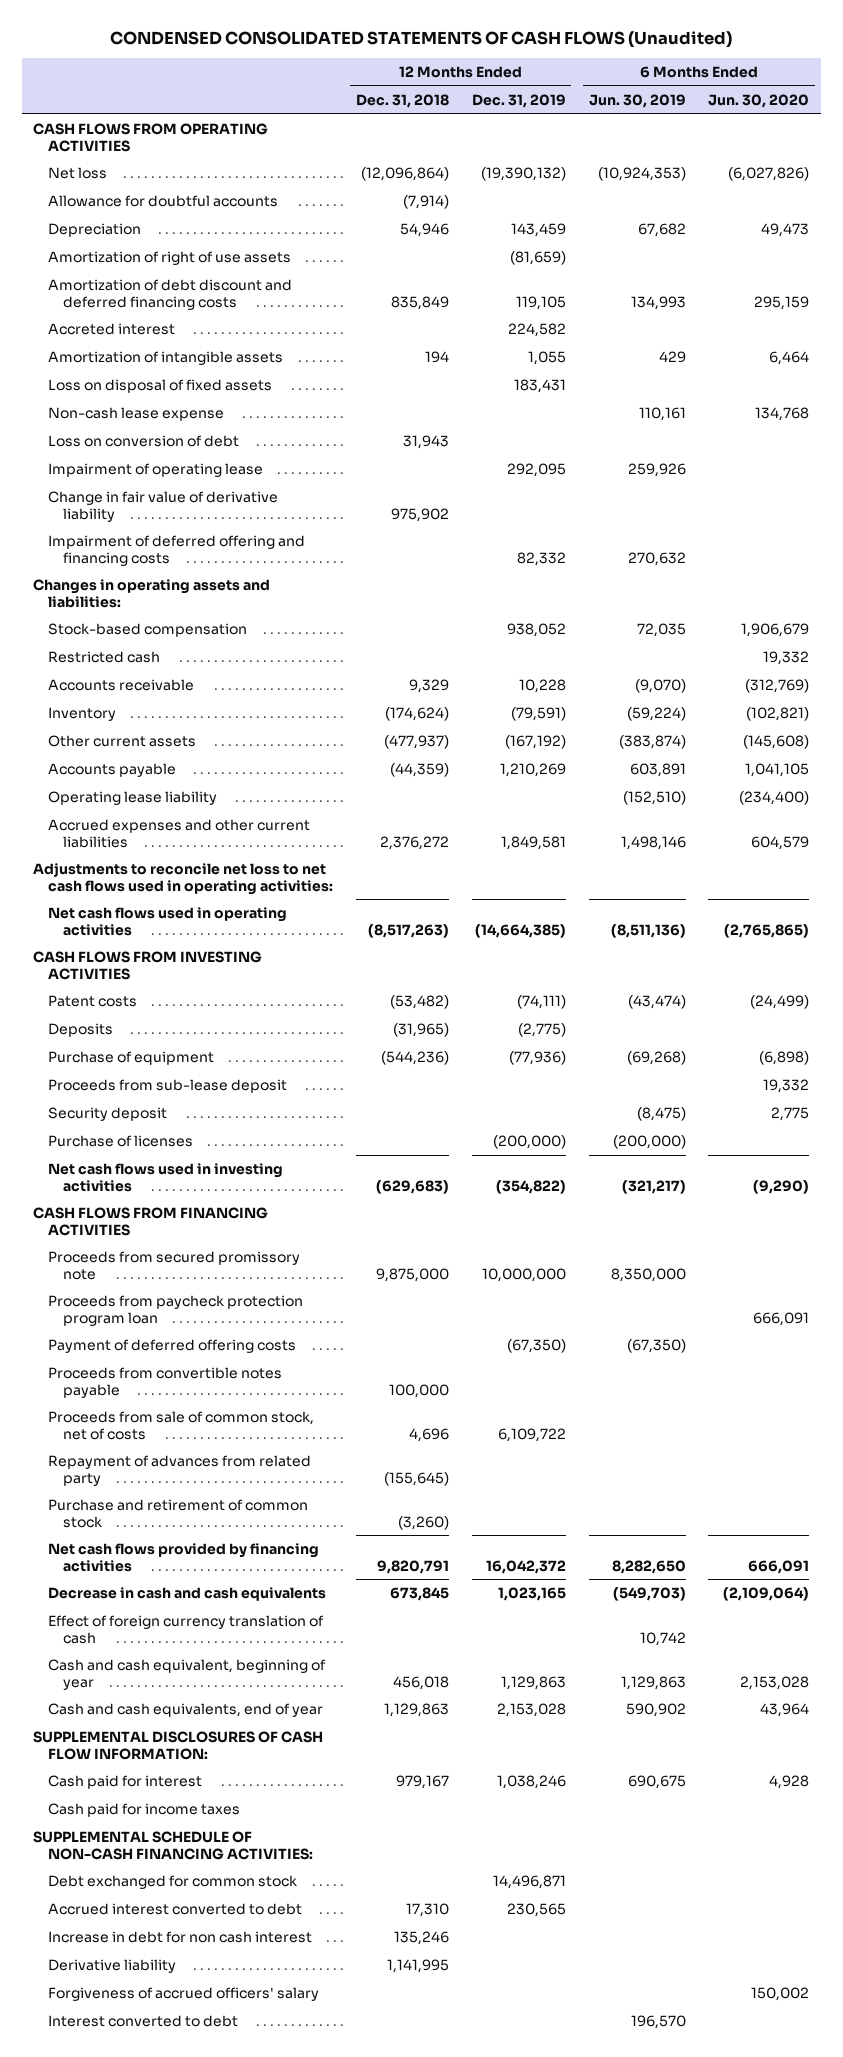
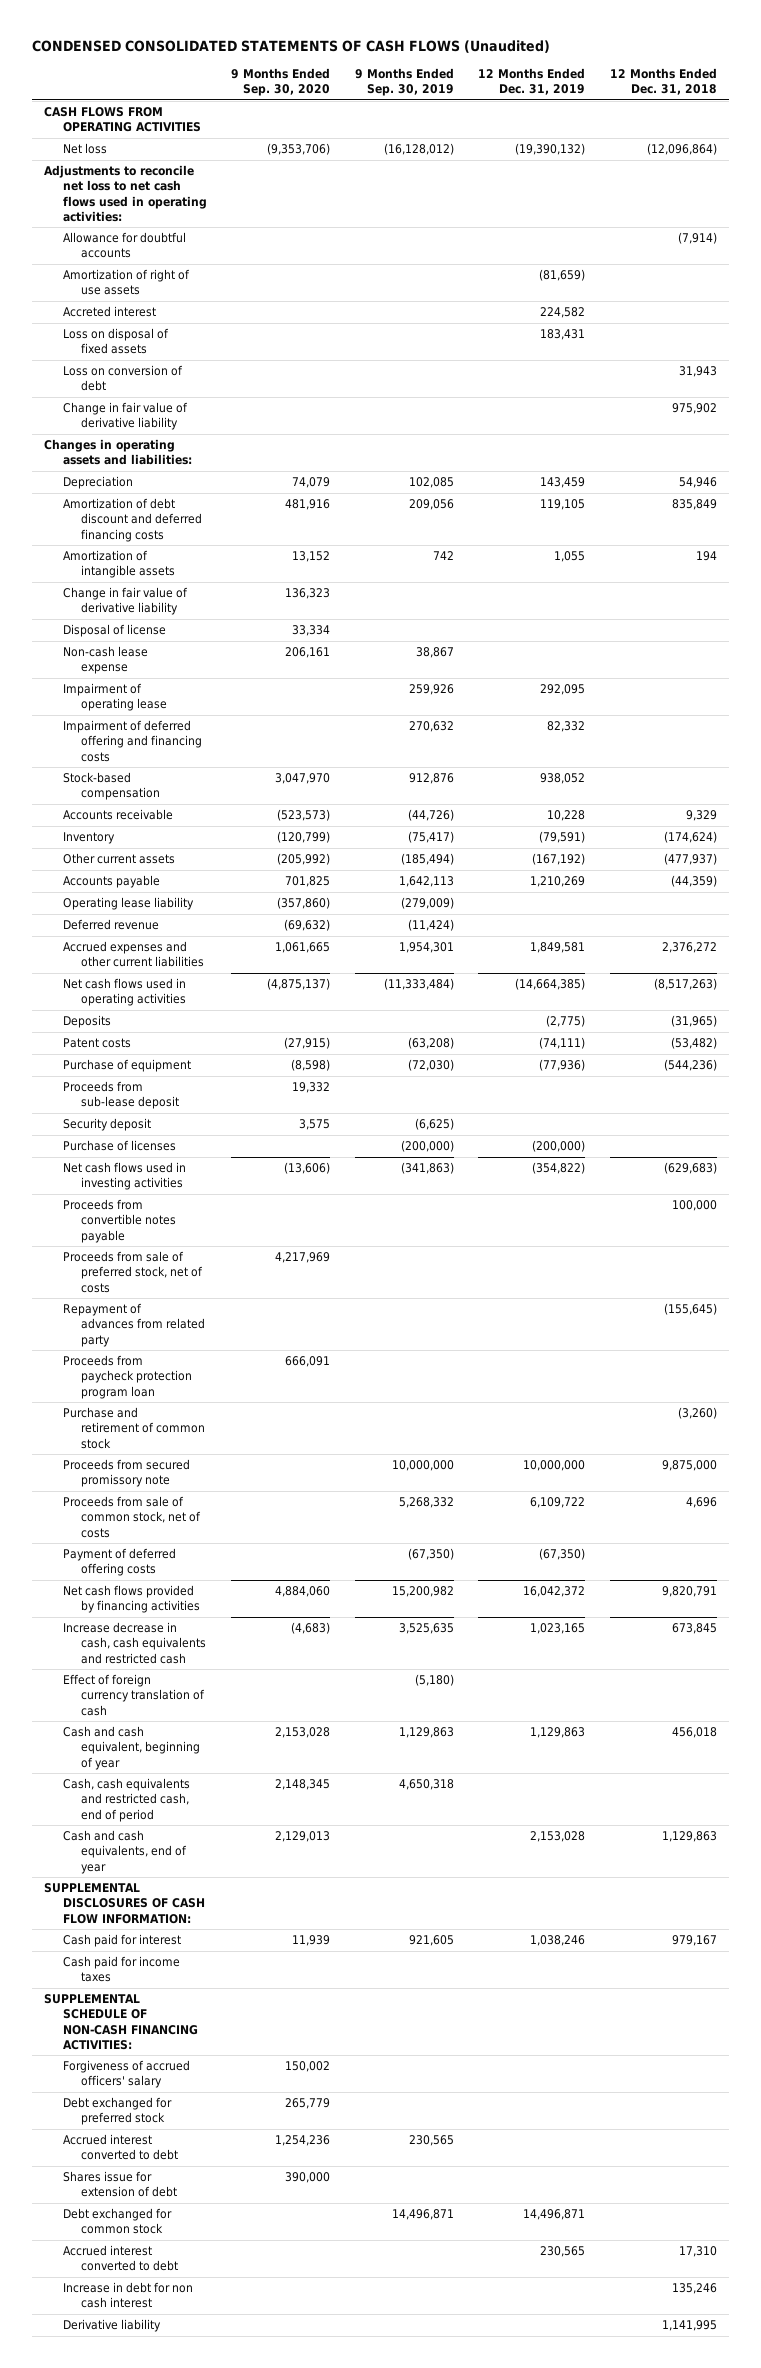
- | 12 Months Ended Dec. 31, 2018 | 12 Months Ended Dec. 31, 2019 | 6 Months Ended Jun. 30, 2019 | 6 Months Ended Jun. 30, 2020
+ | 9 Months Ended Sep. 30, 2020 | 9 Months Ended Sep. 30, 2019 | 12 Months Ended Dec. 31, 2019 | 12 Months Ended Dec. 31, 2018
moved up: Adjustments to reconcile net loss to net cash flows used in operating activities:
moved down: Depreciation | 74,079 | 102,085 | 143,459 | 54,946
moved down: Amortization of debt discount and deferred financing costs | 481,916 | 209,056 | 119,105 | 835,849
moved down: Amortization of intangible assets | 13,152 | 742 | 1,055 | 194
+ Change in fair value of derivative liability | 136,323 | | |
+ Disposal of license | 33,334 | | |
moved down: Non-cash lease expense | 206,161 | 38,867 | |
moved down: Impairment of operating lease | | 259,926 | 292,095 |
moved down: Impairment of deferred offering and financing costs | | 270,632 | 82,332 |
- Restricted cash | | | | 19,332
+ Deferred revenue | (69,632) | (11,424) | |
- CASH FLOWS FROM INVESTING ACTIVITIES
moved down: Patent costs | (27,915) | (63,208) | (74,111) | (53,482)
- CASH FLOWS FROM FINANCING ACTIVITIES
+ Proceeds from sale of preferred stock, net of costs | 4,217,969 | | |
moved down: Proceeds from paycheck protection program loan | 666,091 | | |
moved down: Proceeds from secured promissory note | | 10,000,000 | 10,000,000 | 9,875,000
moved down: Proceeds from sale of common stock, net of costs | | 5,268,332 | 6,109,722 | 4,696
moved down: Payment of deferred offering costs | | (67,350) | (67,350) |
- Decrease in cash and cash equivalents | 673,845 | 1,023,165 | (549,703) | (2,109,064)
+ Increase decrease in cash, cash equivalents and restricted cash | (4,683) | 3,525,635 | 1,023,165 | 673,845
+ Cash, cash equivalents and restricted cash, end of period | 2,148,345 | 4,650,318 | |
moved up: Forgiveness of accrued officers' salary | 150,002 | | |
+ Debt exchanged for preferred stock | 265,779 | | |
+ Accrued interest converted to debt | 1,254,236 | 230,565 | |
+ Shares issue for extension of debt | 390,000 | | |
- Interest converted to debt | | | 196,570 |

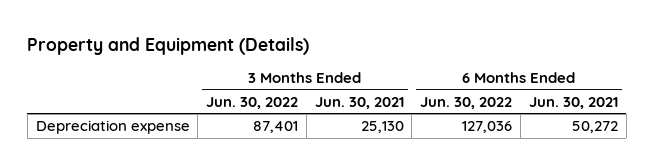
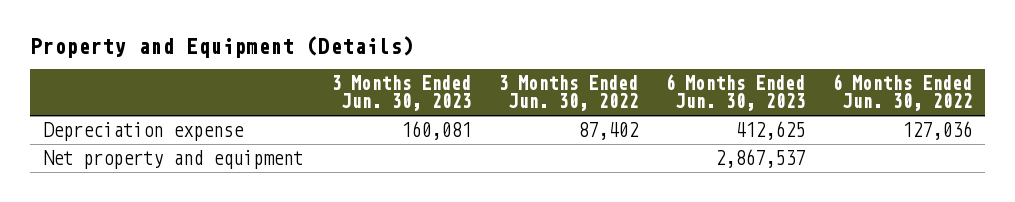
- | 3 Months Ended Jun. 30, 2022 | 3 Months Ended Jun. 30, 2021 | 6 Months Ended Jun. 30, 2022 | 6 Months Ended Jun. 30, 2021
+ | 3 Months Ended Jun. 30, 2023 | 3 Months Ended Jun. 30, 2022 | 6 Months Ended Jun. 30, 2023 | 6 Months Ended Jun. 30, 2022
- Depreciation expense | 87,401 | 25,130 | 127,036 | 50,272
+ Depreciation expense | 160,081 | 87,402 | 412,625 | 127,036
+ Net property and equipment | | | 2,867,537 |

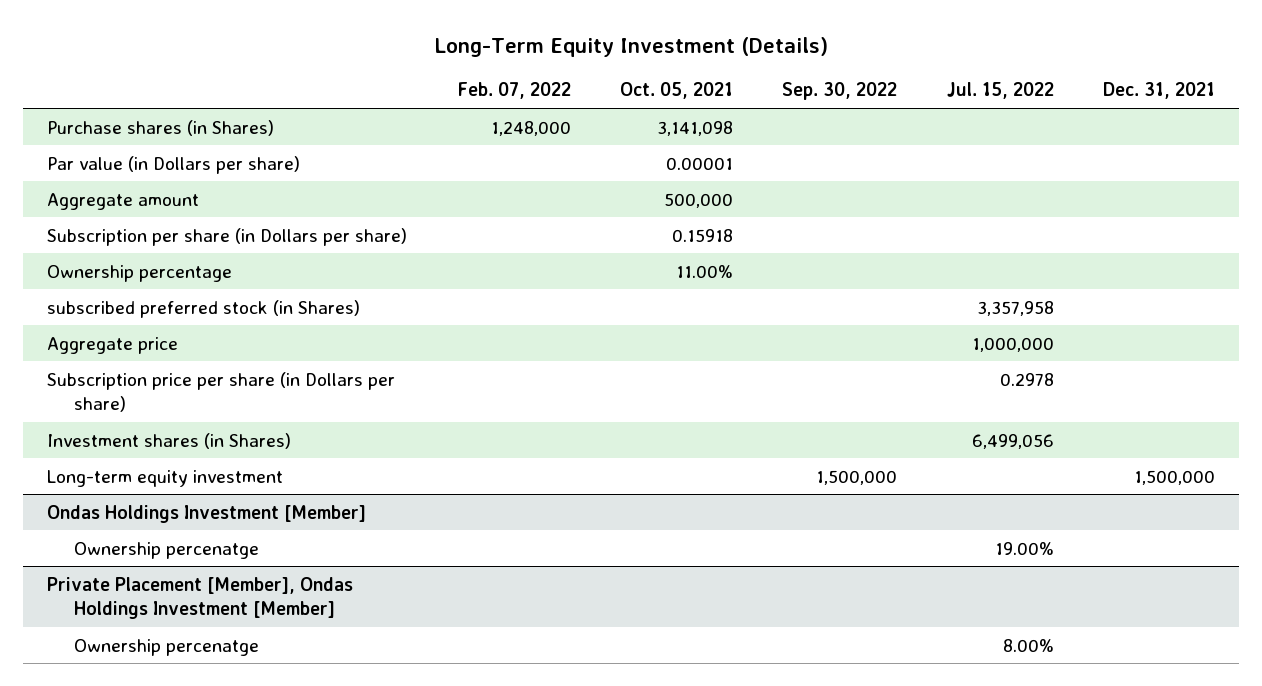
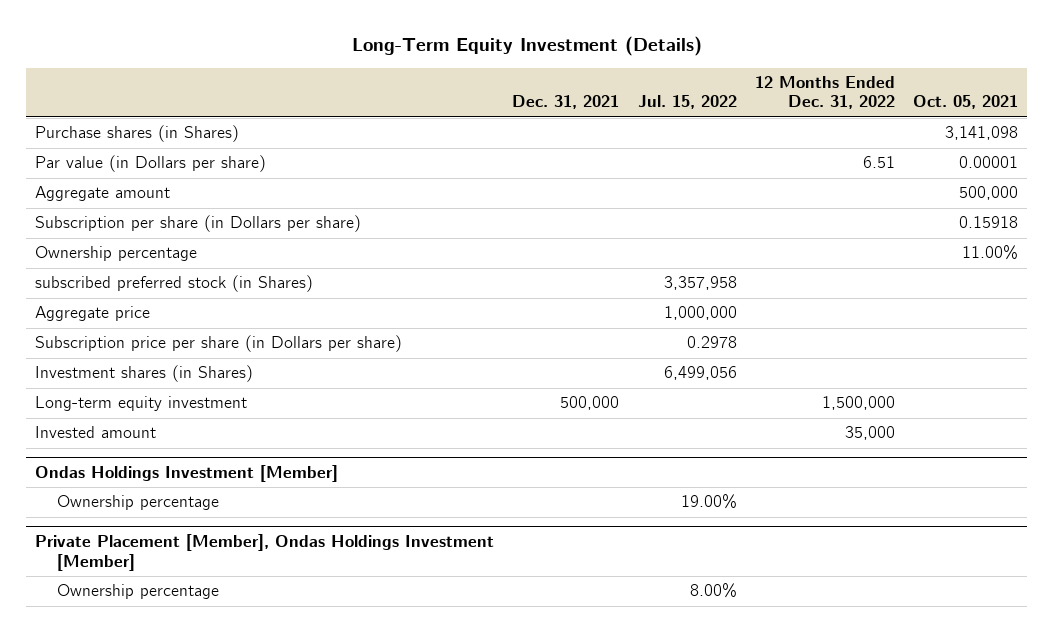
- | Feb. 07, 2022 | Oct. 05, 2021 | Sep. 30, 2022 | Jul. 15, 2022 | Dec. 31, 2021
+ | Dec. 31, 2021 | Jul. 15, 2022 | 12 Months Ended Dec. 31, 2022 | Oct. 05, 2021
- Long-term equity investment | | | 1,500,000 | | 1,500,000
+ Long-term equity investment | 500,000 | | 1,500,000 |
+ Invested amount | | | 35,000 |
@ Ondas Holdings Investment [Member]
- Ownership percenatge | | | | 19.00% |
+ Ownership percentage | | 19.00% | |
@ Private Placement [Member], Ondas Holdings Investment [Member]
- Ownership percenatge | | | | 8.00% |
+ Ownership percentage | | 8.00% | |

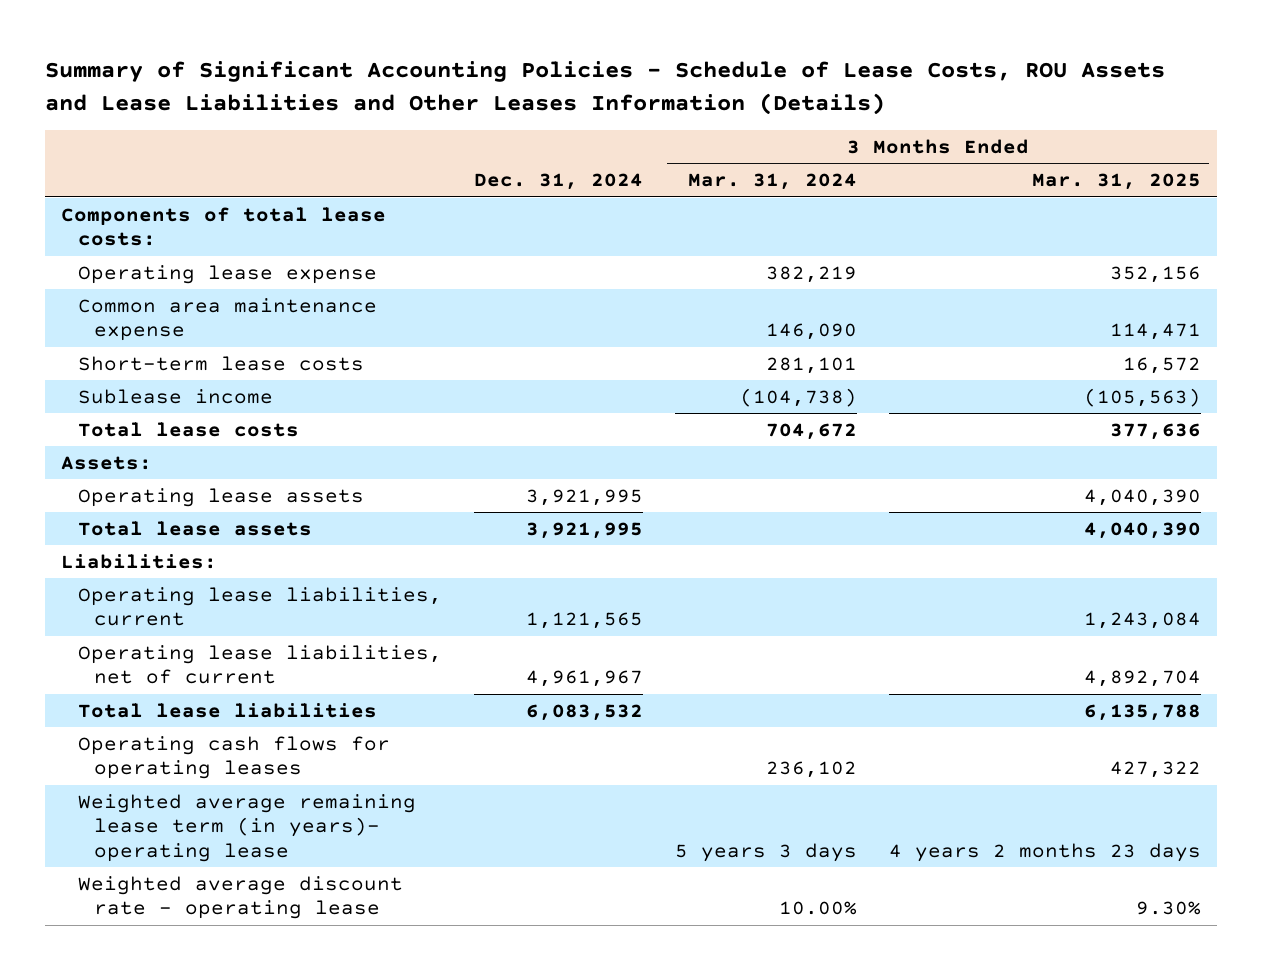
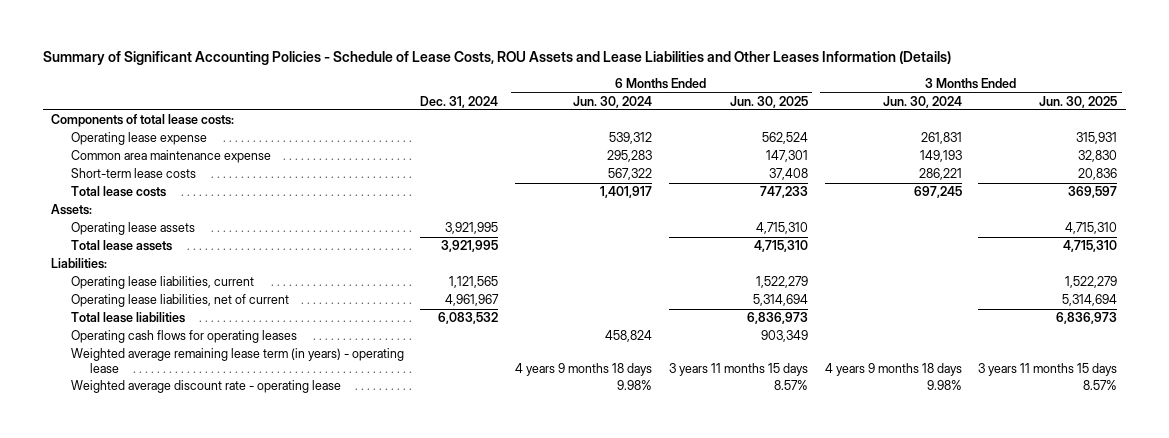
- | Dec. 31, 2024 | 3 Months Ended Mar. 31, 2024 | 3 Months Ended Mar. 31, 2025
+ | Dec. 31, 2024 | 6 Months Ended Jun. 30, 2024 | 6 Months Ended Jun. 30, 2025 | 3 Months Ended Jun. 30, 2024 | 3 Months Ended Jun. 30, 2025
- Sublease income | | (104,738) | (105,563)
- Weighted average remaining lease term (in years)- operating lease | | 5 years 3 days | 4 years 2 months 23 days
+ Weighted average remaining lease term (in years) - operating lease | | 4 years 9 months 18 days | 3 years 11 months 15 days | 4 years 9 months 18 days | 3 years 11 months 15 days

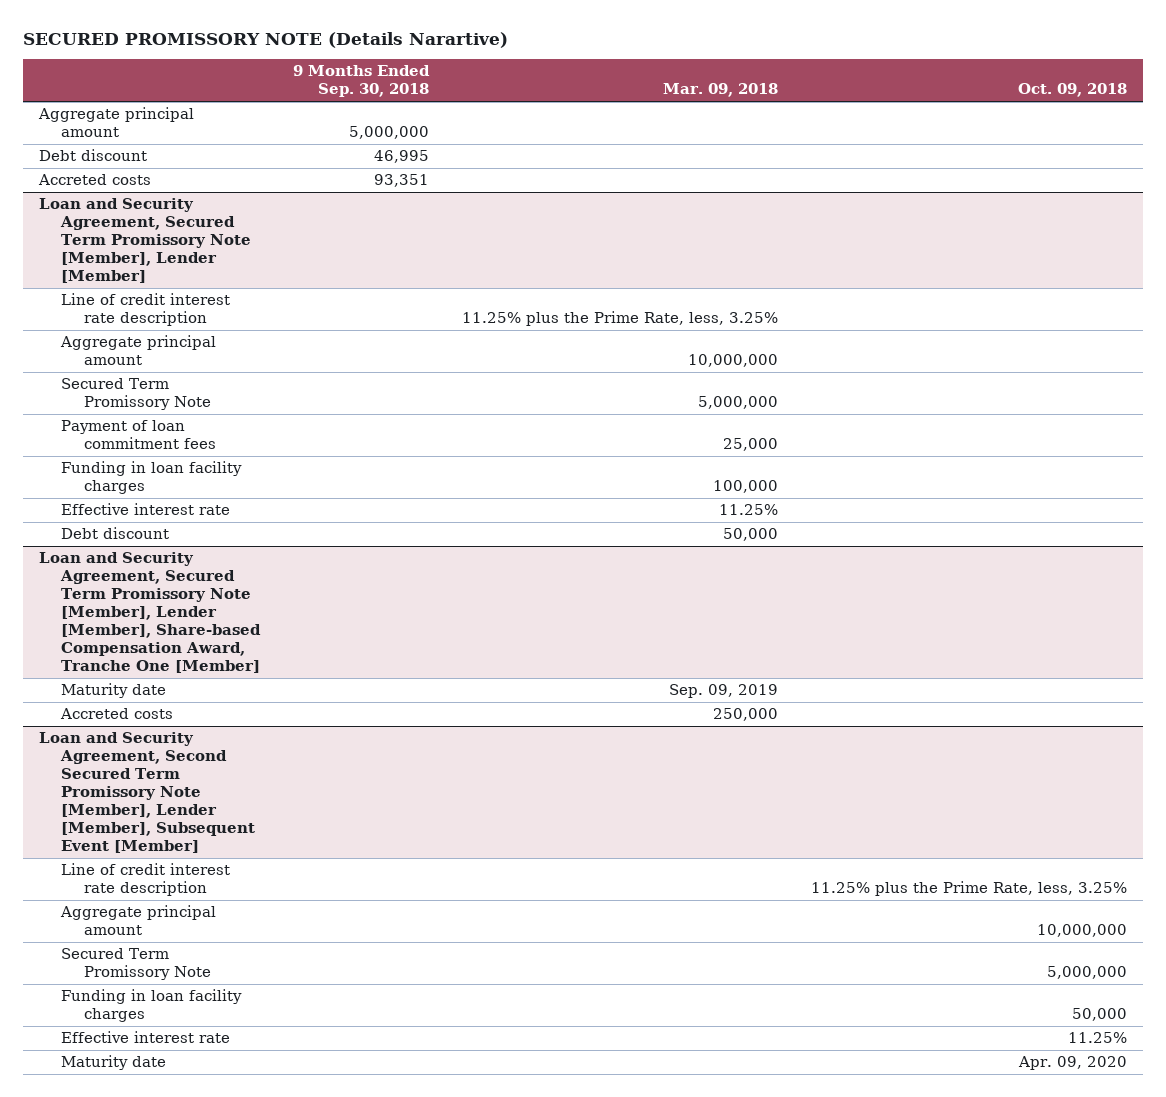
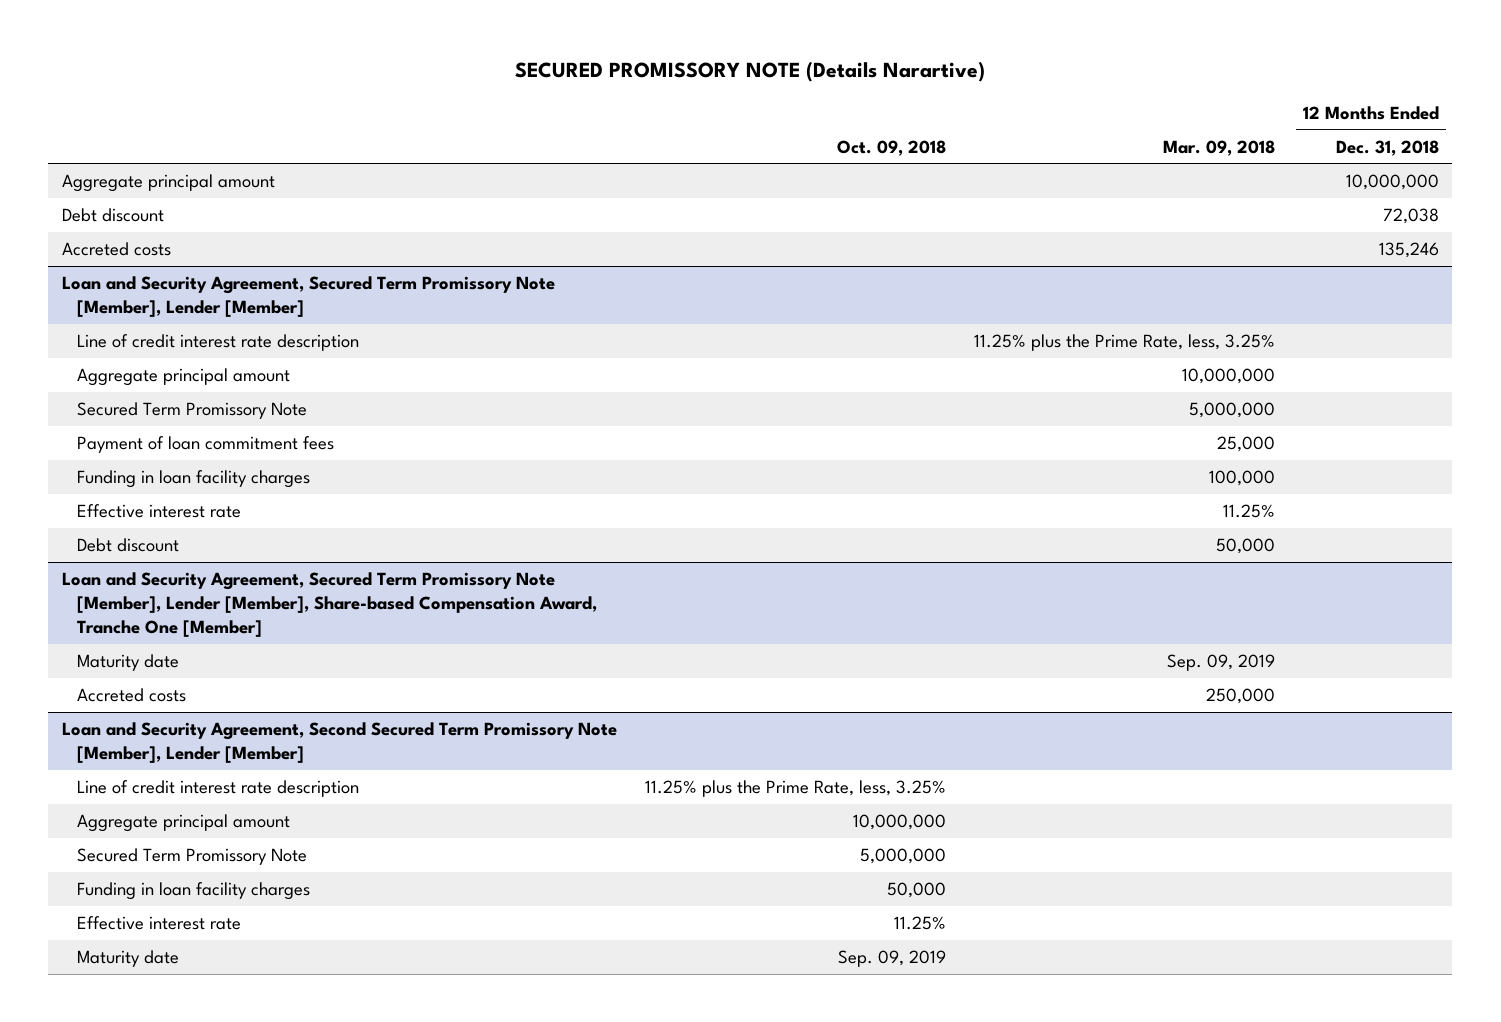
- | 9 Months Ended Sep. 30, 2018 | Mar. 09, 2018 | Oct. 09, 2018
+ | Oct. 09, 2018 | Mar. 09, 2018 | 12 Months Ended Dec. 31, 2018
- Loan and Security Agreement, Second Secured Term Promissory Note [Member], Lender [Member], Subsequent Event [Member]
+ Loan and Security Agreement, Second Secured Term Promissory Note [Member], Lender [Member]
- Maturity date | | | Apr. 09, 2020
+ Maturity date | Sep. 09, 2019 | |

